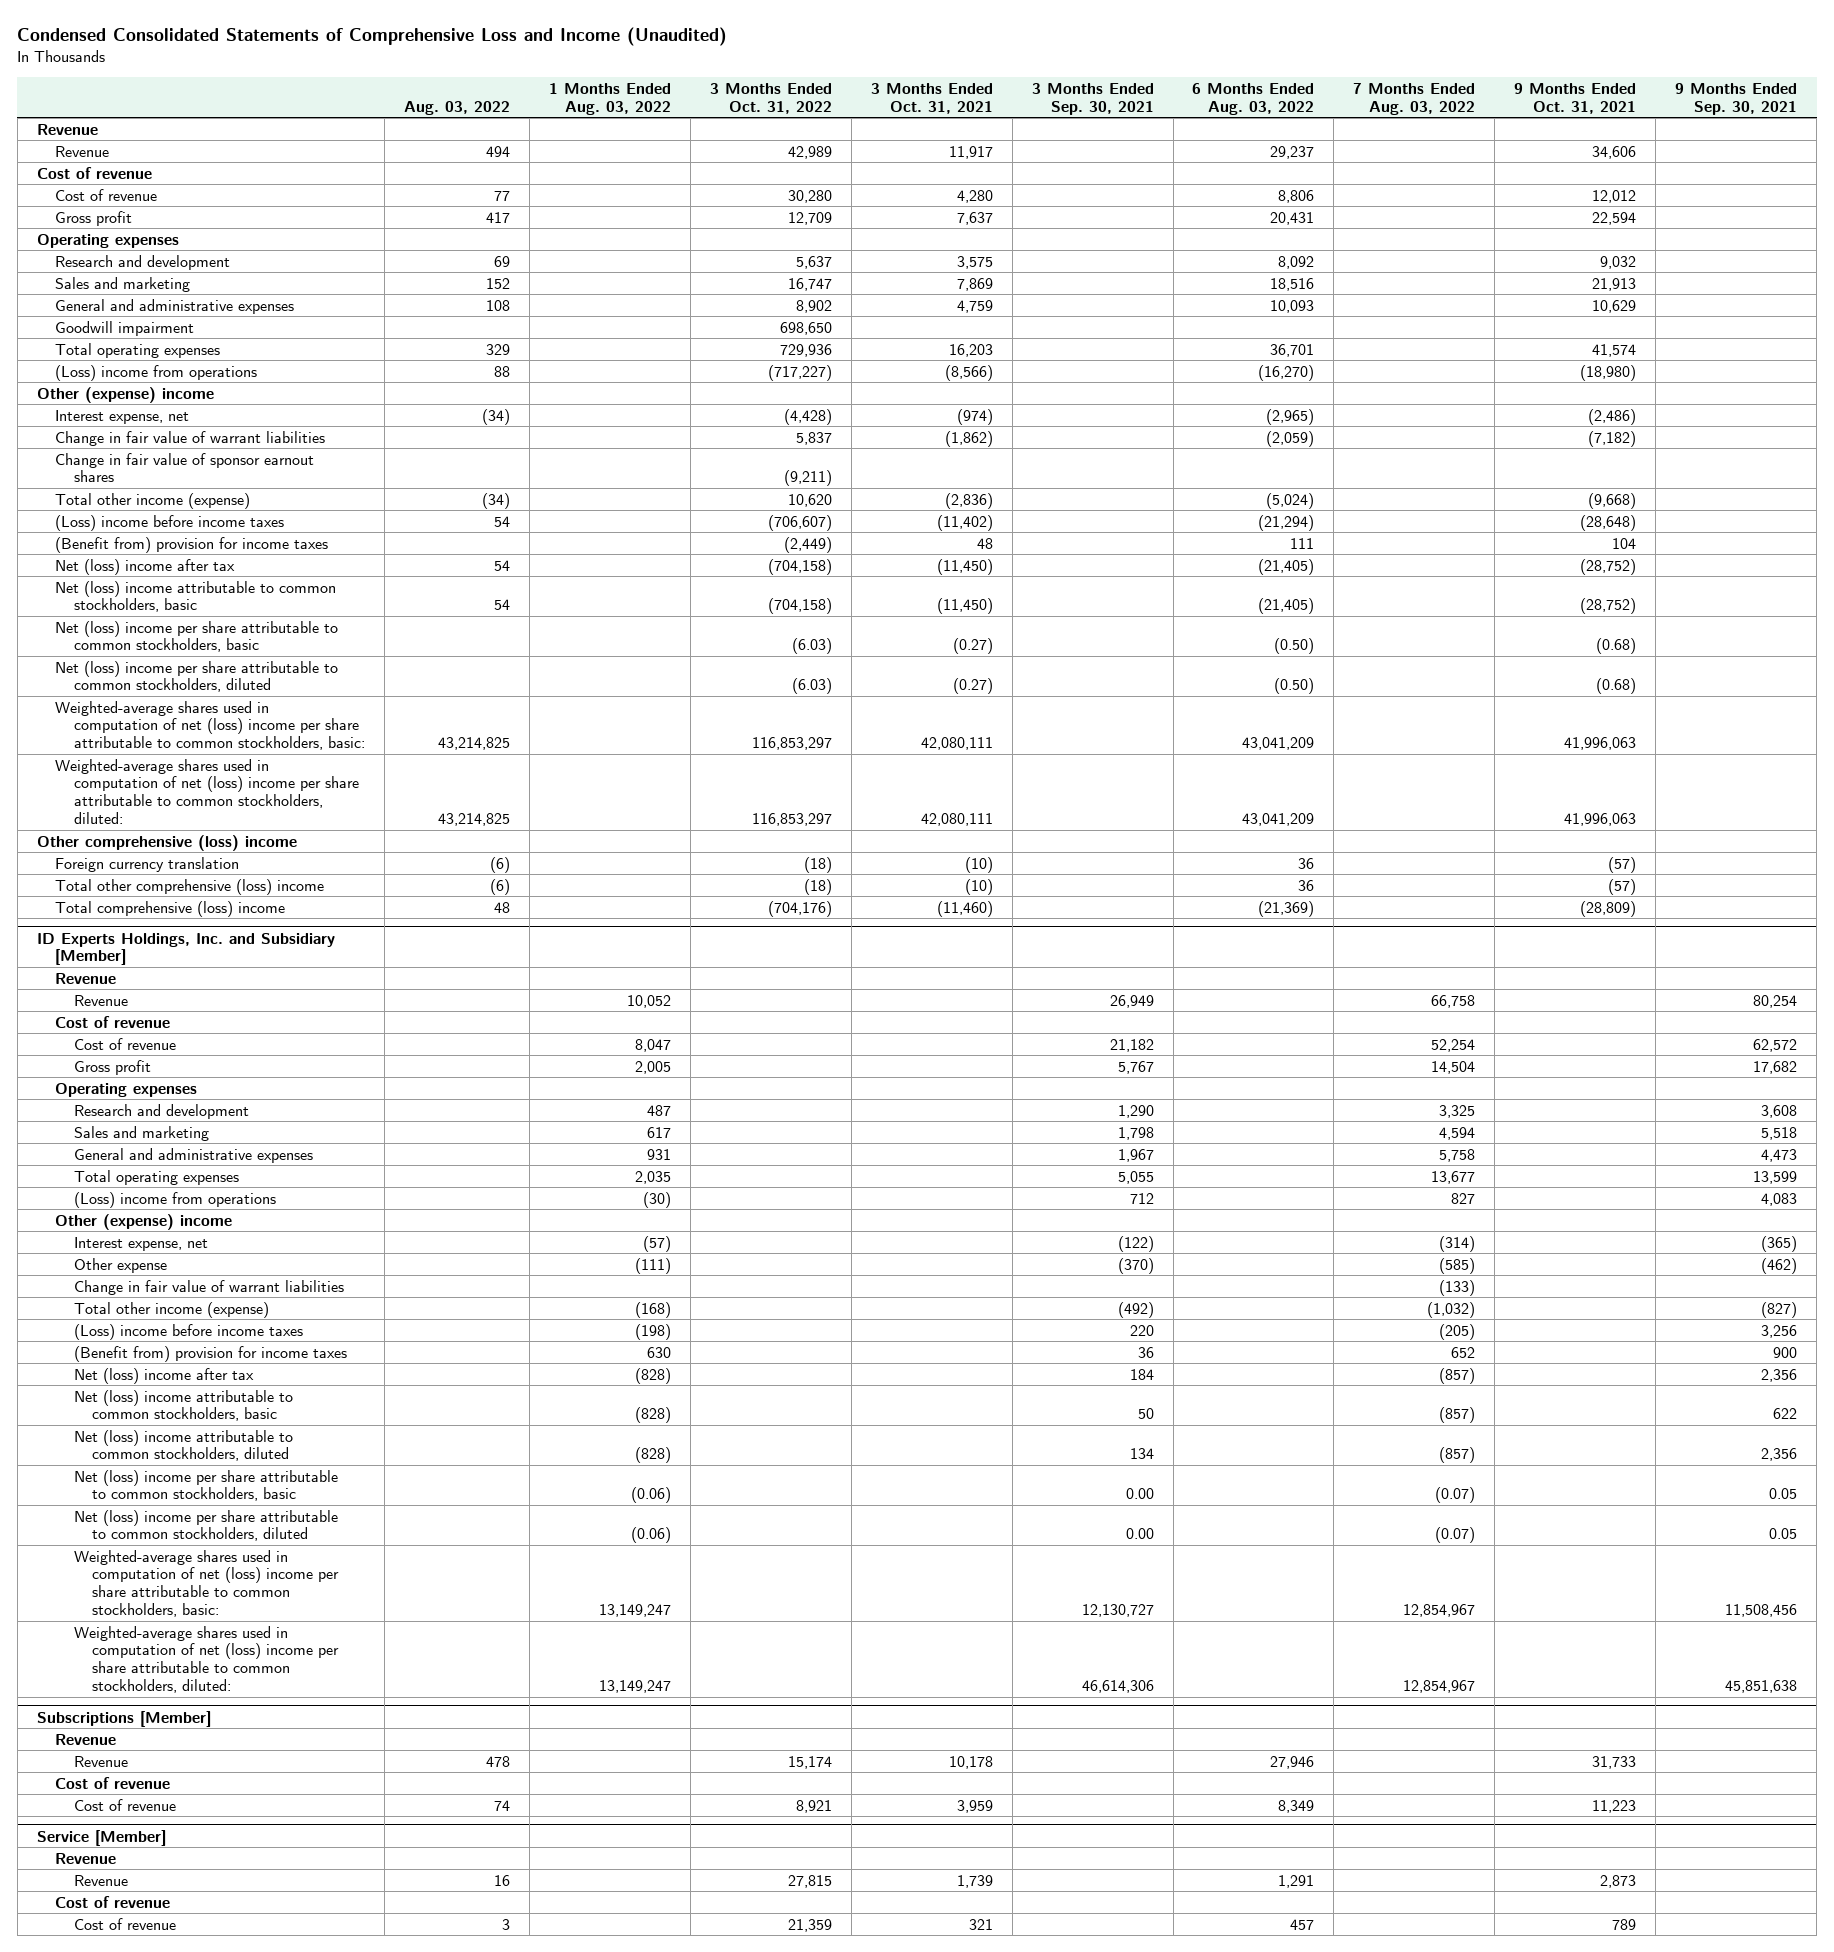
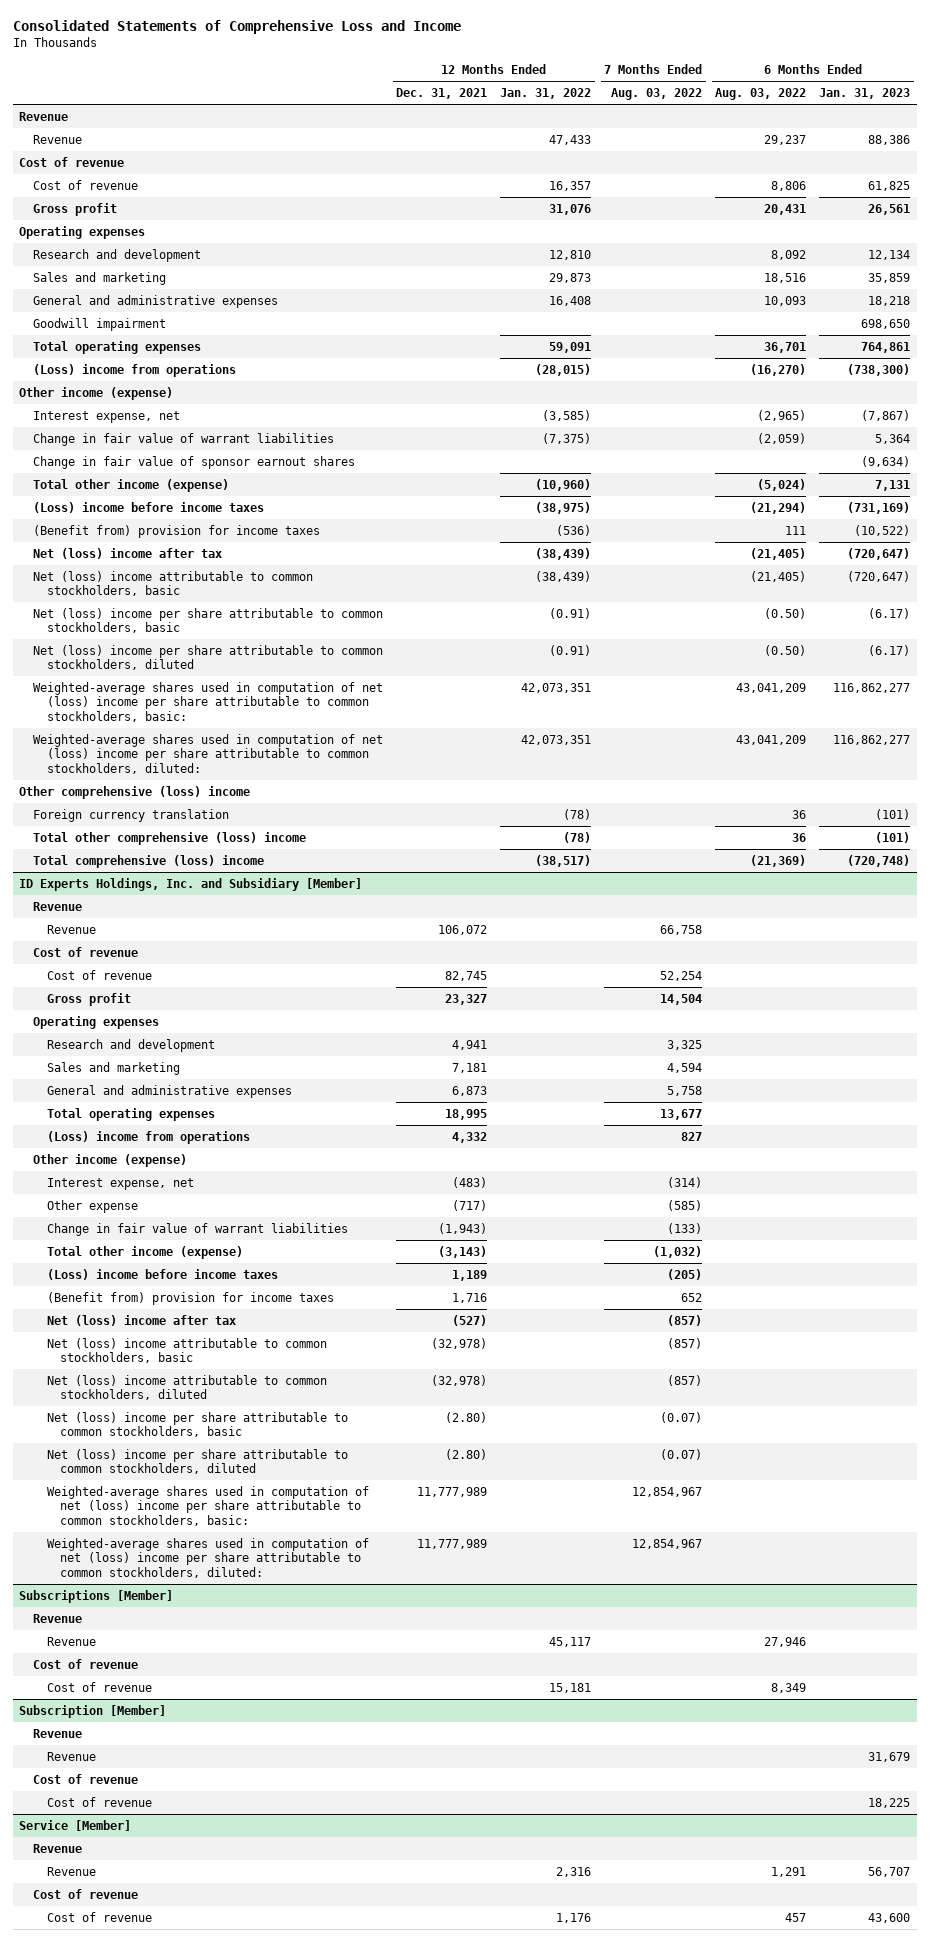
- Condensed Consolidated Statements of Comprehensive Loss and Income (Unaudited)
+ Consolidated Statements of Comprehensive Loss and Income
- | Aug. 03, 2022 | 1 Months Ended Aug. 03, 2022 | 3 Months Ended Oct. 31, 2022 | 3 Months Ended Oct. 31, 2021 | 3 Months Ended Sep. 30, 2021 | 6 Months Ended Aug. 03, 2022 | 7 Months Ended Aug. 03, 2022 | 9 Months Ended Oct. 31, 2021 | 9 Months Ended Sep. 30, 2021
+ | 12 Months Ended Dec. 31, 2021 | 12 Months Ended Jan. 31, 2022 | 7 Months Ended Aug. 03, 2022 | 6 Months Ended Aug. 03, 2022 | 6 Months Ended Jan. 31, 2023
- Other (expense) income
+ Other income (expense)
@ ID Experts Holdings, Inc. and Subsidiary [Member]
- Other (expense) income
+ Other income (expense)
+ Subscription [Member]
+ Revenue
+ Revenue | | | | | 31,679
+ Cost of revenue
+ Cost of revenue | | | | | 18,225

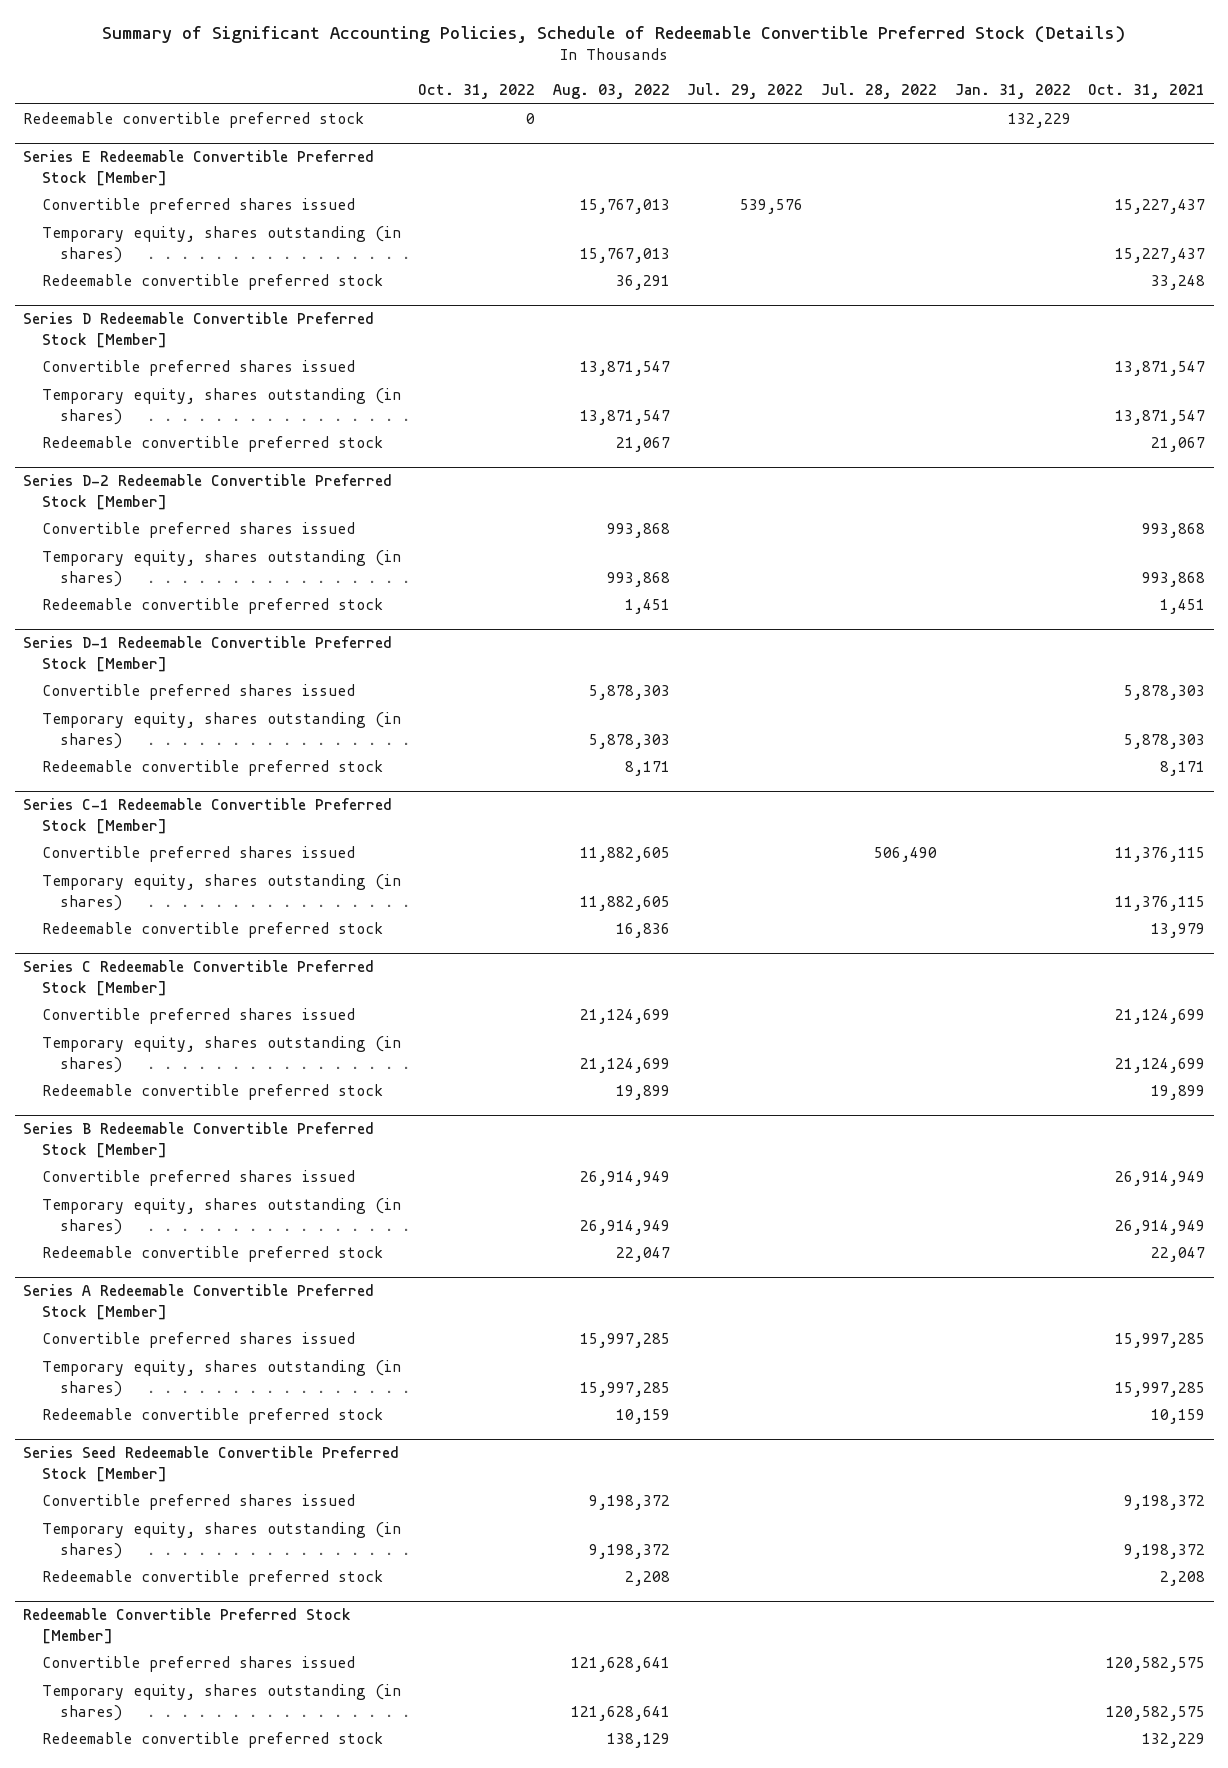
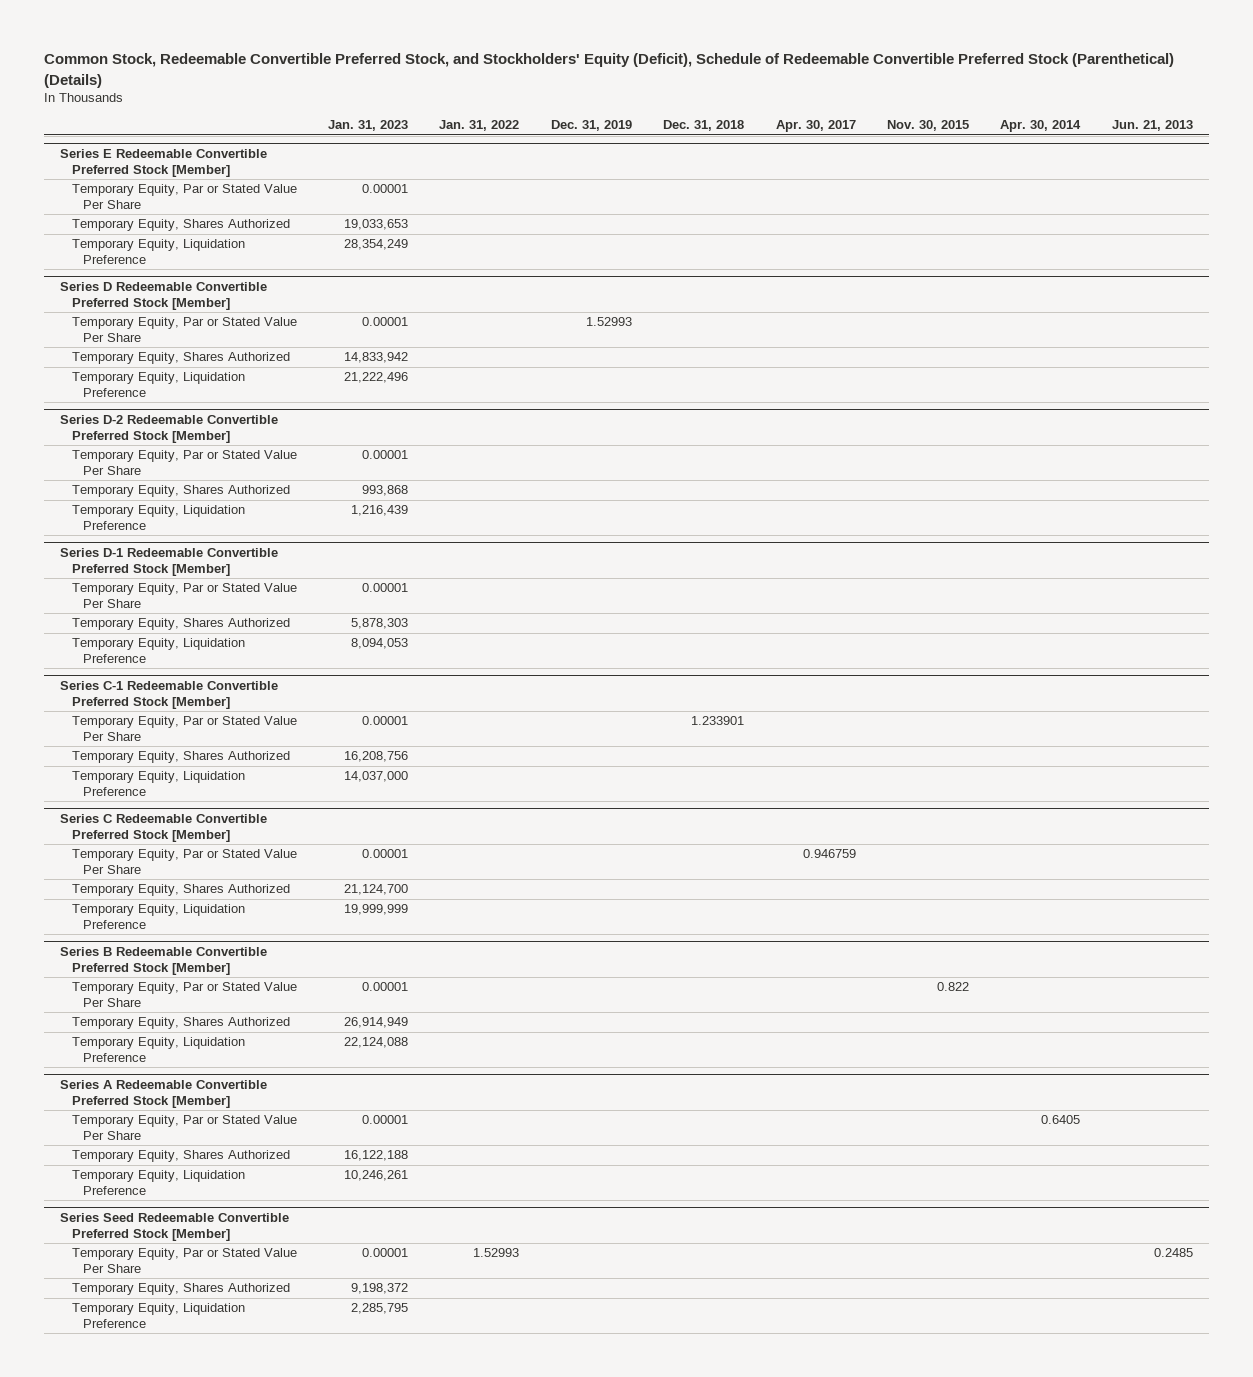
- Summary of Significant Accounting Policies, Schedule of Redeemable Convertible Preferred Stock (Details)
+ Common Stock, Redeemable Convertible Preferred Stock, and Stockholders' Equity (Deficit), Schedule of Redeemable Convertible Preferred Stock (Parenthetical) (Details)
- | Oct. 31, 2022 | Aug. 03, 2022 | Jul. 29, 2022 | Jul. 28, 2022 | Jan. 31, 2022 | Oct. 31, 2021
+ | Jan. 31, 2023 | Jan. 31, 2022 | Dec. 31, 2019 | Dec. 31, 2018 | Apr. 30, 2017 | Nov. 30, 2015 | Apr. 30, 2014 | Jun. 21, 2013
- Redeemable convertible preferred stock | 0 | | | | 132,229 |
@ Series E Redeemable Convertible Preferred Stock [Member]
- Convertible preferred shares issued | | 15,767,013 | 539,576 | | | 15,227,437
- Temporary equity, shares outstanding (in shares) | | 15,767,013 | | | | 15,227,437
- Redeemable convertible preferred stock | | 36,291 | | | | 33,248
+ Temporary Equity, Par or Stated Value Per Share | 0.00001 | | | | | | |
+ Temporary Equity, Shares Authorized | 19,033,653 | | | | | | |
+ Temporary Equity, Liquidation Preference | 28,354,249 | | | | | | |
@ Series D Redeemable Convertible Preferred Stock [Member]
- Convertible preferred shares issued | | 13,871,547 | | | | 13,871,547
- Temporary equity, shares outstanding (in shares) | | 13,871,547 | | | | 13,871,547
- Redeemable convertible preferred stock | | 21,067 | | | | 21,067
+ Temporary Equity, Par or Stated Value Per Share | 0.00001 | | 1.52993 | | | | |
+ Temporary Equity, Shares Authorized | 14,833,942 | | | | | | |
+ Temporary Equity, Liquidation Preference | 21,222,496 | | | | | | |
@ Series D-2 Redeemable Convertible Preferred Stock [Member]
- Convertible preferred shares issued | | 993,868 | | | | 993,868
- Temporary equity, shares outstanding (in shares) | | 993,868 | | | | 993,868
- Redeemable convertible preferred stock | | 1,451 | | | | 1,451
+ Temporary Equity, Par or Stated Value Per Share | 0.00001 | | | | | | |
+ Temporary Equity, Shares Authorized | 993,868 | | | | | | |
+ Temporary Equity, Liquidation Preference | 1,216,439 | | | | | | |
@ Series D-1 Redeemable Convertible Preferred Stock [Member]
- Convertible preferred shares issued | | 5,878,303 | | | | 5,878,303
- Temporary equity, shares outstanding (in shares) | | 5,878,303 | | | | 5,878,303
- Redeemable convertible preferred stock | | 8,171 | | | | 8,171
+ Temporary Equity, Par or Stated Value Per Share | 0.00001 | | | | | | |
+ Temporary Equity, Shares Authorized | 5,878,303 | | | | | | |
+ Temporary Equity, Liquidation Preference | 8,094,053 | | | | | | |
@ Series C-1 Redeemable Convertible Preferred Stock [Member]
- Convertible preferred shares issued | | 11,882,605 | | 506,490 | | 11,376,115
- Temporary equity, shares outstanding (in shares) | | 11,882,605 | | | | 11,376,115
- Redeemable convertible preferred stock | | 16,836 | | | | 13,979
+ Temporary Equity, Par or Stated Value Per Share | 0.00001 | | | 1.233901 | | | |
+ Temporary Equity, Shares Authorized | 16,208,756 | | | | | | |
+ Temporary Equity, Liquidation Preference | 14,037,000 | | | | | | |
@ Series C Redeemable Convertible Preferred Stock [Member]
- Convertible preferred shares issued | | 21,124,699 | | | | 21,124,699
- Temporary equity, shares outstanding (in shares) | | 21,124,699 | | | | 21,124,699
- Redeemable convertible preferred stock | | 19,899 | | | | 19,899
+ Temporary Equity, Par or Stated Value Per Share | 0.00001 | | | | 0.946759 | | |
+ Temporary Equity, Shares Authorized | 21,124,700 | | | | | | |
+ Temporary Equity, Liquidation Preference | 19,999,999 | | | | | | |
@ Series B Redeemable Convertible Preferred Stock [Member]
- Convertible preferred shares issued | | 26,914,949 | | | | 26,914,949
- Temporary equity, shares outstanding (in shares) | | 26,914,949 | | | | 26,914,949
- Redeemable convertible preferred stock | | 22,047 | | | | 22,047
+ Temporary Equity, Par or Stated Value Per Share | 0.00001 | | | | | 0.822 | |
+ Temporary Equity, Shares Authorized | 26,914,949 | | | | | | |
+ Temporary Equity, Liquidation Preference | 22,124,088 | | | | | | |
@ Series A Redeemable Convertible Preferred Stock [Member]
- Convertible preferred shares issued | | 15,997,285 | | | | 15,997,285
- Temporary equity, shares outstanding (in shares) | | 15,997,285 | | | | 15,997,285
- Redeemable convertible preferred stock | | 10,159 | | | | 10,159
+ Temporary Equity, Par or Stated Value Per Share | 0.00001 | | | | | | 0.6405 |
+ Temporary Equity, Shares Authorized | 16,122,188 | | | | | | |
+ Temporary Equity, Liquidation Preference | 10,246,261 | | | | | | |
@ Series Seed Redeemable Convertible Preferred Stock [Member]
- Convertible preferred shares issued | | 9,198,372 | | | | 9,198,372
- Temporary equity, shares outstanding (in shares) | | 9,198,372 | | | | 9,198,372
- Redeemable convertible preferred stock | | 2,208 | | | | 2,208
- Redeemable Convertible Preferred Stock [Member]
- Convertible preferred shares issued | | 121,628,641 | | | | 120,582,575
- Temporary equity, shares outstanding (in shares) | | 121,628,641 | | | | 120,582,575
- Redeemable convertible preferred stock | | 138,129 | | | | 132,229
@ Series Seed Redeemable Convertible Preferred Stock [Member]
+ Temporary Equity, Par or Stated Value Per Share | 0.00001 | 1.52993 | | | | | | 0.2485
+ Temporary Equity, Shares Authorized | 9,198,372 | | | | | | |
+ Temporary Equity, Liquidation Preference | 2,285,795 | | | | | | |

